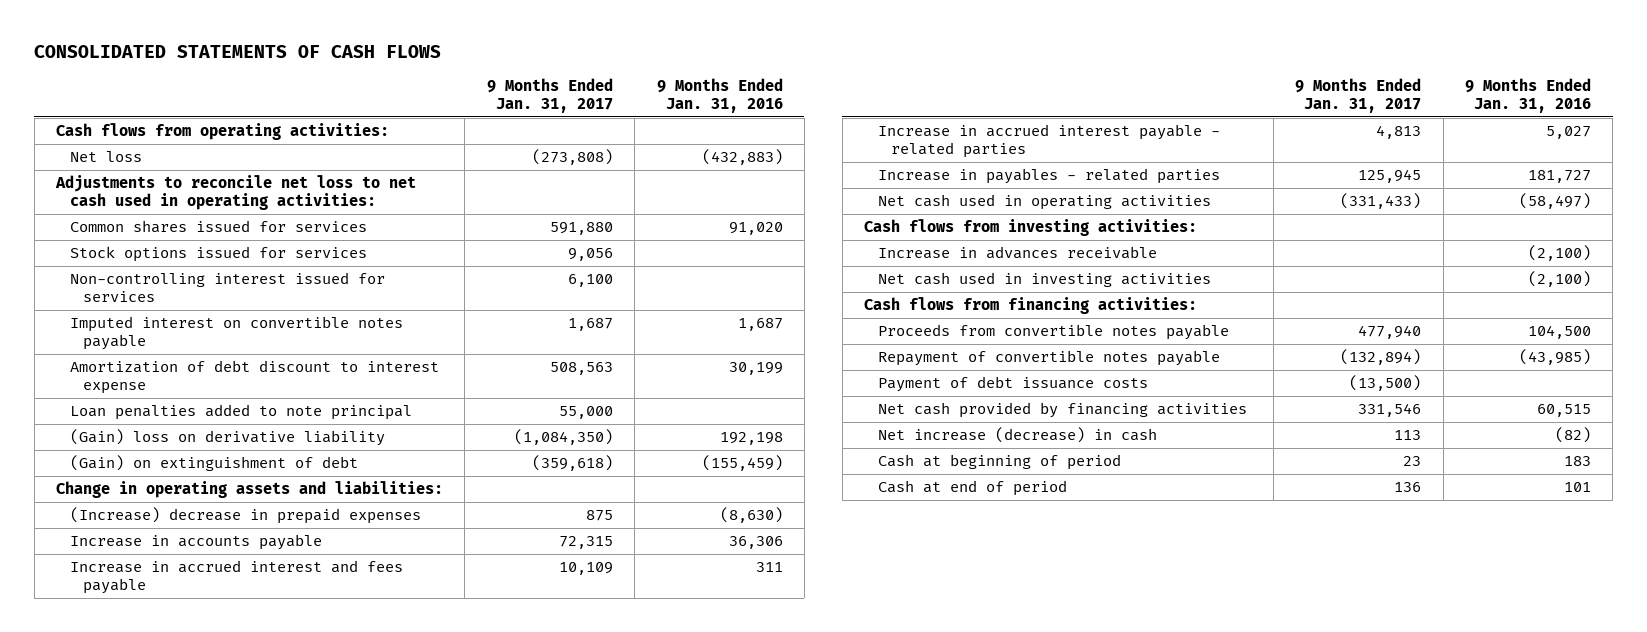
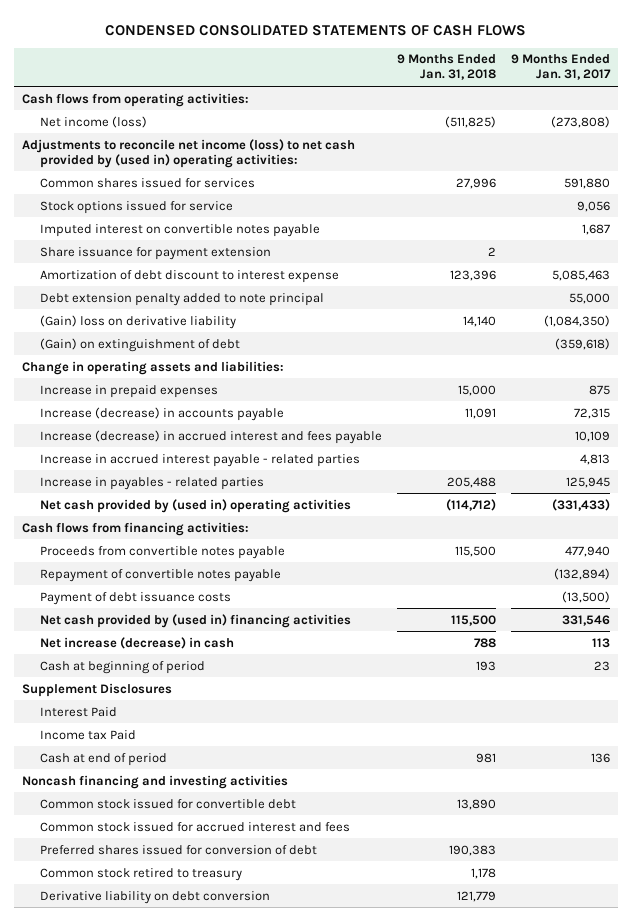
- CONSOLIDATED STATEMENTS OF CASH FLOWS
+ CONDENSED CONSOLIDATED STATEMENTS OF CASH FLOWS
- | 9 Months Ended Jan. 31, 2017 | 9 Months Ended Jan. 31, 2016
+ | 9 Months Ended Jan. 31, 2018 | 9 Months Ended Jan. 31, 2017
- Net loss | (273,808) | (432,883)
- Adjustments to reconcile net loss to net cash used in operating activities:
+ Net income (loss) | (511,825) | (273,808)
+ Adjustments to reconcile net income (loss) to net cash provided by (used in) operating activities:
- Stock options issued for services | 9,056 |
- Non-controlling interest issued for services | 6,100 |
+ Stock options issued for service | | 9,056
- Amortization of debt discount to interest expense | 508,563 | 30,199
- Loan penalties added to note principal | 55,000 |
+ Share issuance for payment extension | 2 |
+ Amortization of debt discount to interest expense | 123,396 | 5,085,463
+ Debt extension penalty added to note principal | | 55,000
- (Increase) decrease in prepaid expenses | 875 | (8,630)
- Increase in accounts payable | 72,315 | 36,306
- Increase in accrued interest and fees payable | 10,109 | 311
+ Increase in prepaid expenses | 15,000 | 875
+ Increase (decrease) in accounts payable | 11,091 | 72,315
+ Increase (decrease) in accrued interest and fees payable | | 10,109
- Net cash used in operating activities | (331,433) | (58,497)
- Cash flows from investing activities:
- Increase in advances receivable | | (2,100)
- Net cash used in investing activities | | (2,100)
+ Net cash provided by (used in) operating activities | (114,712) | (331,433)
- Net cash provided by financing activities | 331,546 | 60,515
+ Net cash provided by (used in) financing activities | 115,500 | 331,546
+ Supplement Disclosures
+ Interest Paid
+ Income tax Paid
+ Noncash financing and investing activities
+ Common stock issued for convertible debt | 13,890 |
+ Common stock issued for accrued interest and fees
+ Preferred shares issued for conversion of debt | 190,383 |
+ Common stock retired to treasury | 1,178 |
+ Derivative liability on debt conversion | 121,779 |

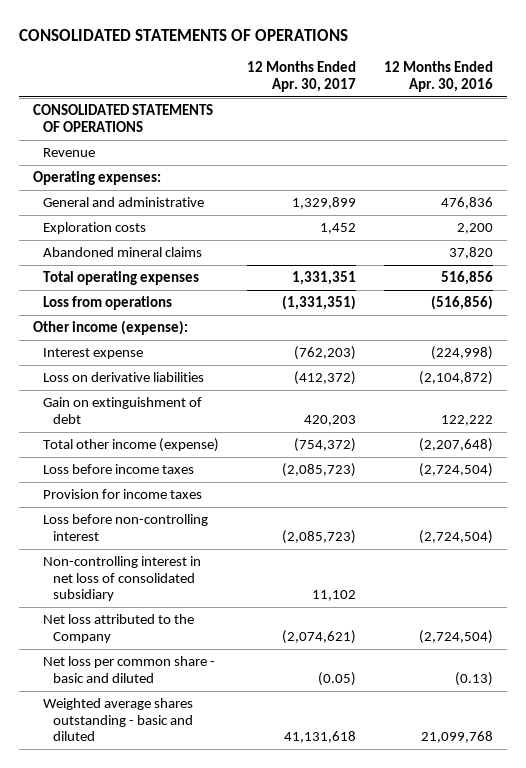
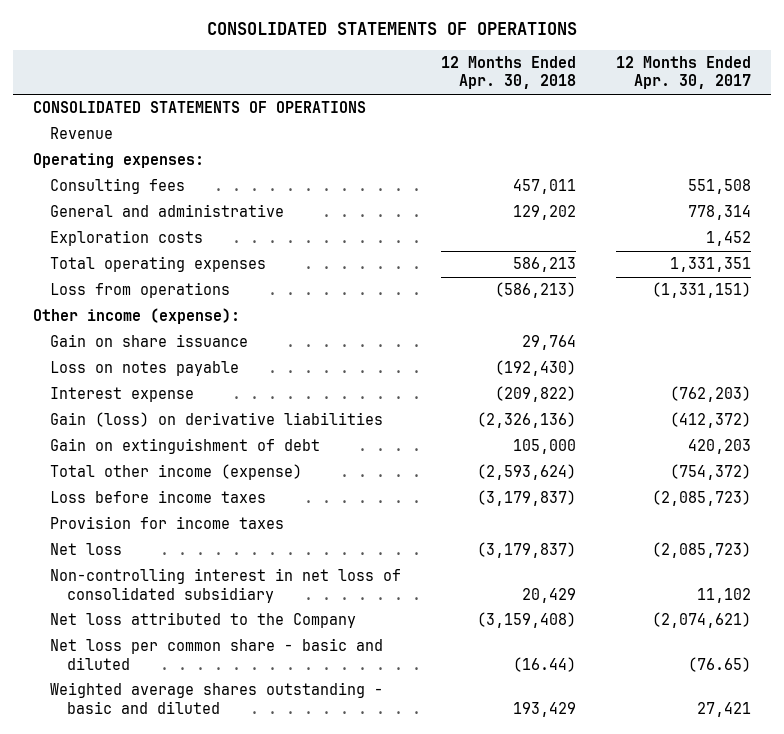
- | 12 Months Ended Apr. 30, 2017 | 12 Months Ended Apr. 30, 2016
+ | 12 Months Ended Apr. 30, 2018 | 12 Months Ended Apr. 30, 2017
- General and administrative | 1,329,899 | 476,836
+ Consulting fees | 457,011 | 551,508
+ General and administrative | 129,202 | 778,314
- Abandoned mineral claims | | 37,820
- Loss from operations | (1,331,351) | (516,856)
+ Loss from operations | (586,213) | (1,331,151)
+ Gain on share issuance | 29,764 |
+ Loss on notes payable | (192,430) |
- Loss on derivative liabilities | (412,372) | (2,104,872)
+ Gain (loss) on derivative liabilities | (2,326,136) | (412,372)
- Loss before non-controlling interest | (2,085,723) | (2,724,504)
+ Net loss | (3,179,837) | (2,085,723)
- Net loss per common share - basic and diluted | (0.05) | (0.13)
- Weighted average shares outstanding - basic and diluted | 41,131,618 | 21,099,768
+ Net loss per common share - basic and diluted | (16.44) | (76.65)
+ Weighted average shares outstanding - basic and diluted | 193,429 | 27,421

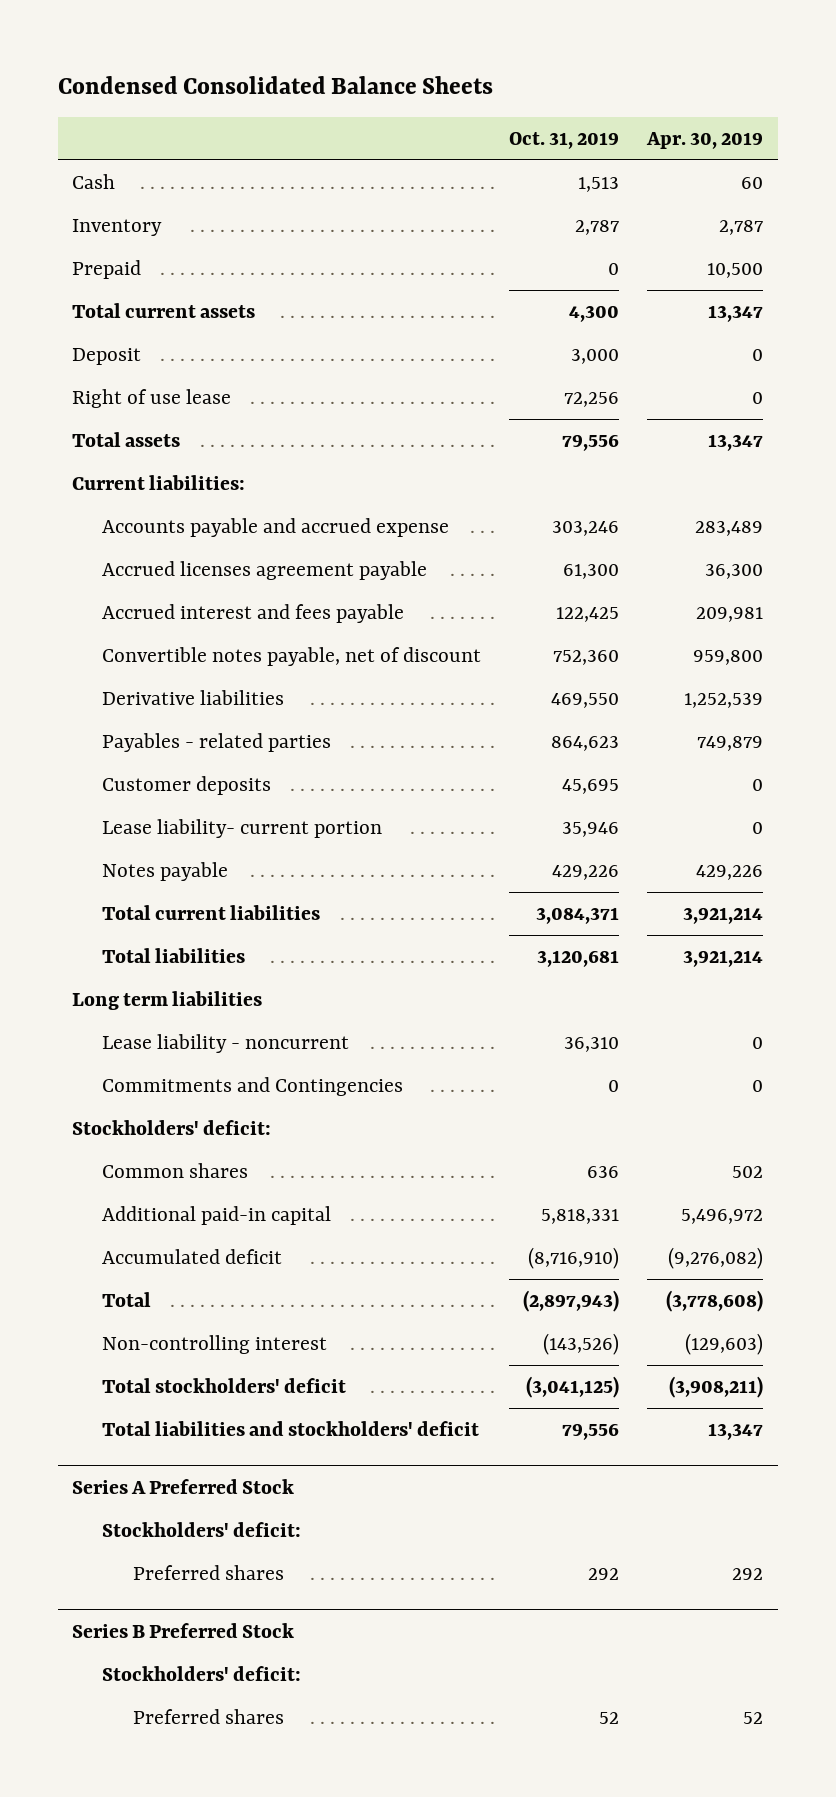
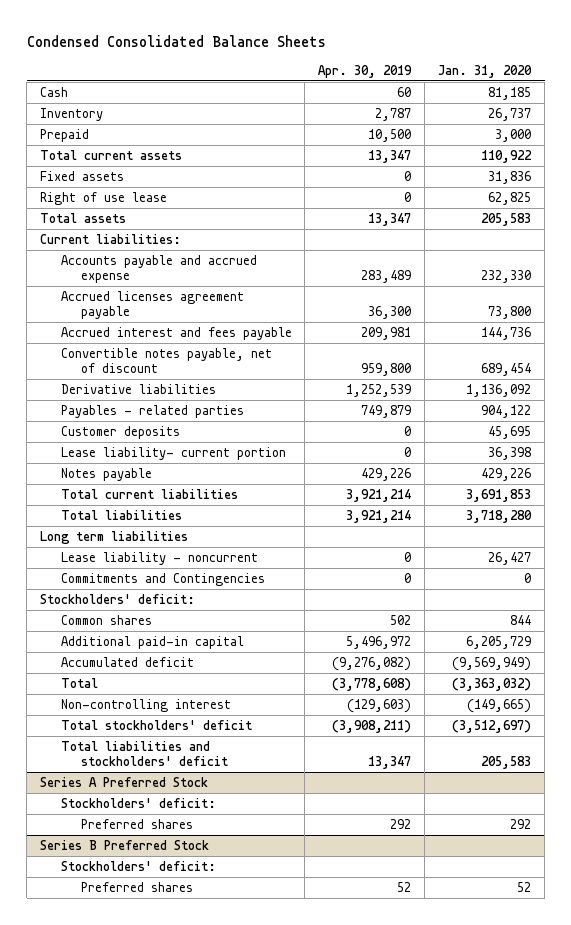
- | Oct. 31, 2019 | Apr. 30, 2019
+ | Apr. 30, 2019 | Jan. 31, 2020
- Deposit | 3,000 | 0
+ Fixed assets | 0 | 31,836

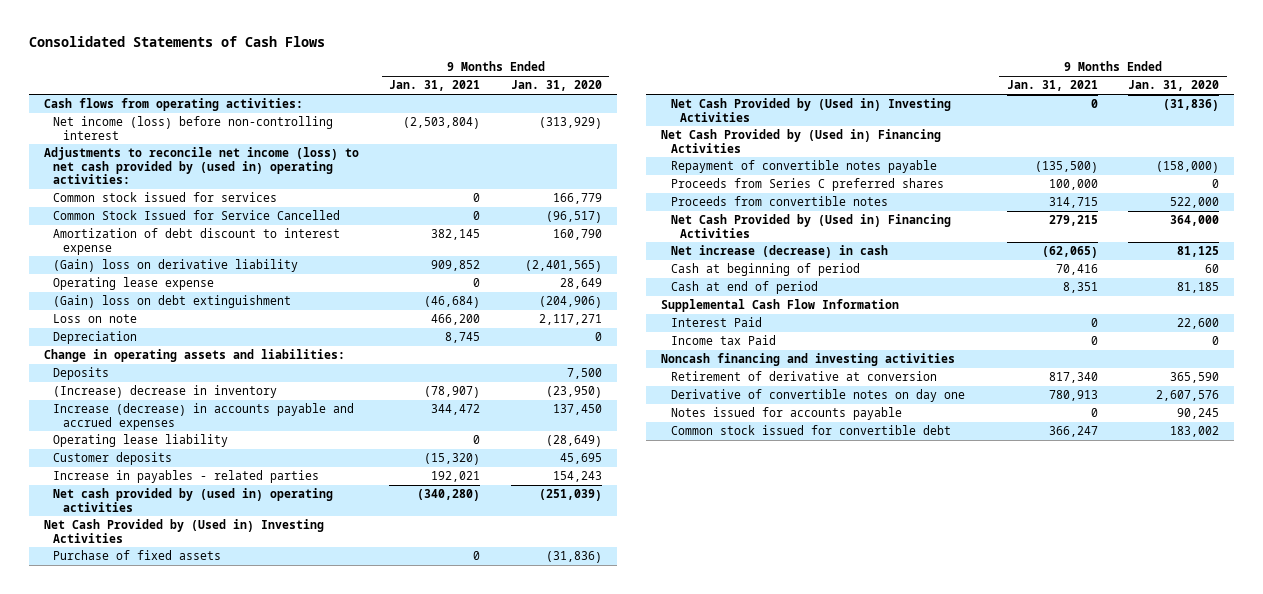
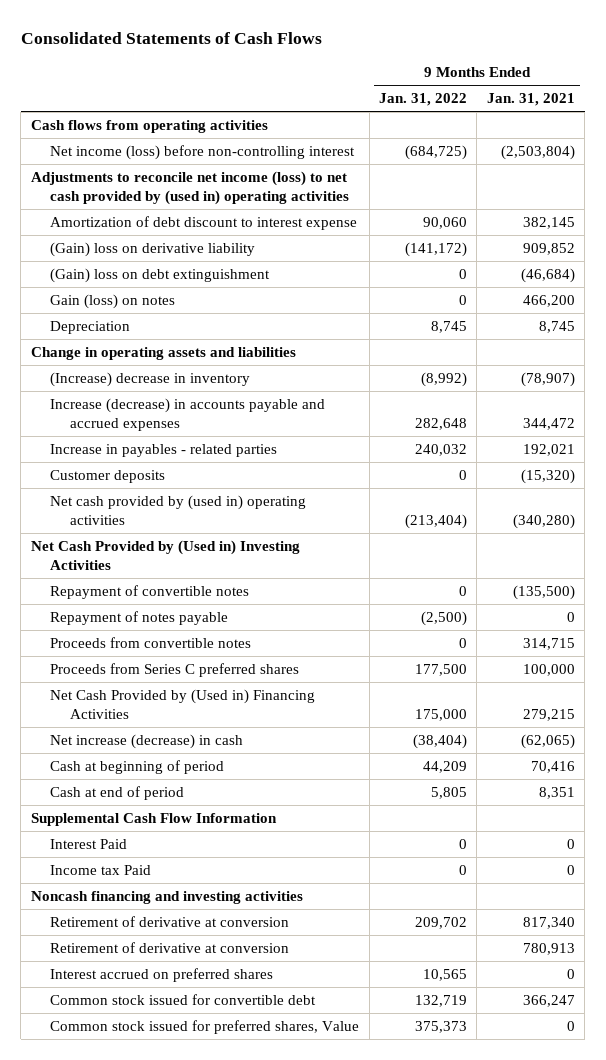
- | 9 Months Ended Jan. 31, 2021 | 9 Months Ended Jan. 31, 2020
+ | 9 Months Ended Jan. 31, 2022 | 9 Months Ended Jan. 31, 2021
- Cash flows from operating activities:
+ Cash flows from operating activities
- Adjustments to reconcile net income (loss) to net cash provided by (used in) operating activities:
- Common stock issued for services | 0 | 166,779
- Common Stock Issued for Service Cancelled | 0 | (96,517)
+ Adjustments to reconcile net income (loss) to net cash provided by (used in) operating activities
- Operating lease expense | 0 | 28,649
- Loss on note | 466,200 | 2,117,271
+ Gain (loss) on notes | 0 | 466,200
- Change in operating assets and liabilities:
- Deposits | | 7,500
+ Change in operating assets and liabilities
- Operating lease liability | 0 | (28,649)
moved down: Customer deposits | 0 | (15,320)
- Purchase of fixed assets | 0 | (31,836)
- Net Cash Provided by (Used in) Investing Activities | 0 | (31,836)
- Net Cash Provided by (Used in) Financing Activities
- Repayment of convertible notes payable | (135,500) | (158,000)
+ Repayment of convertible notes | 0 | (135,500)
+ Repayment of notes payable | (2,500) | 0
moved down: Proceeds from Series C preferred shares | 177,500 | 100,000
- Derivative of convertible notes on day one | 780,913 | 2,607,576
- Notes issued for accounts payable | 0 | 90,245
+ Retirement of derivative at conversion | | 780,913
+ Interest accrued on preferred shares | 10,565 | 0
+ Common stock issued for preferred shares, Value | 375,373 | 0

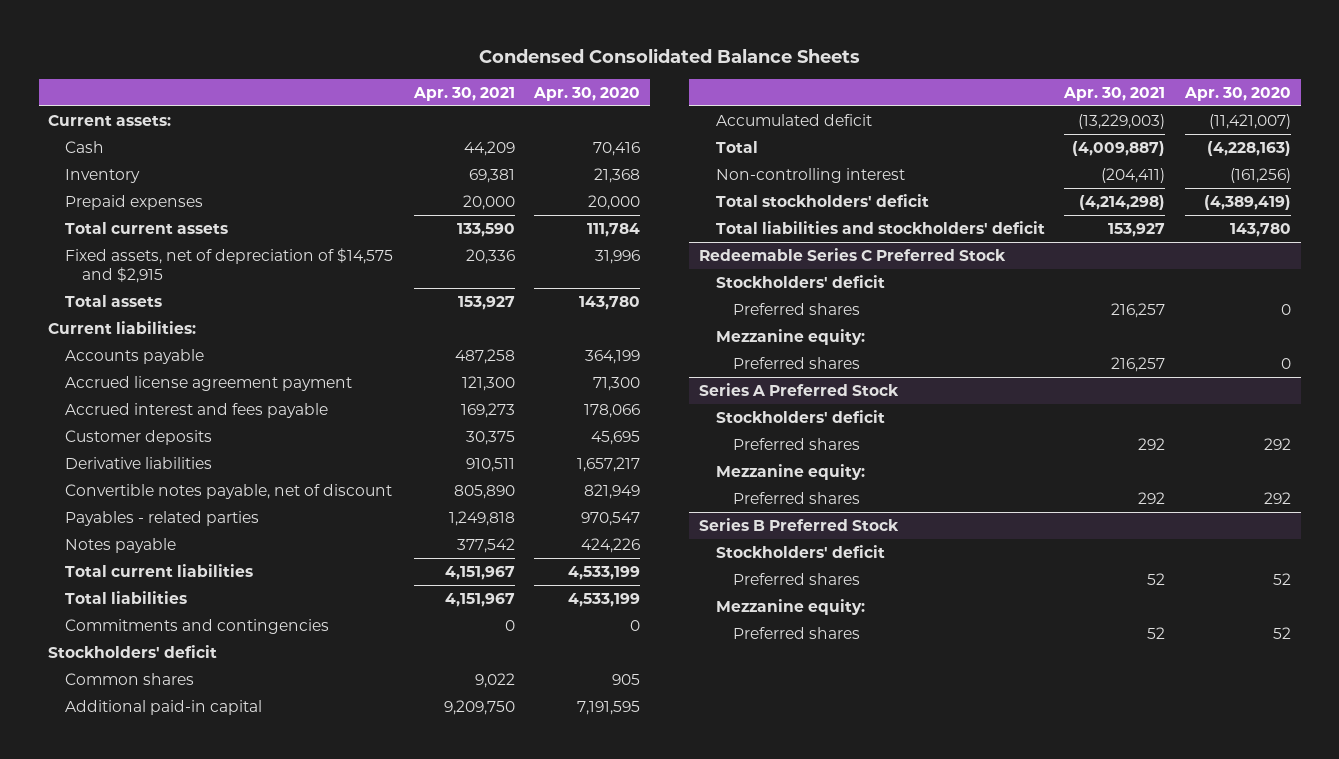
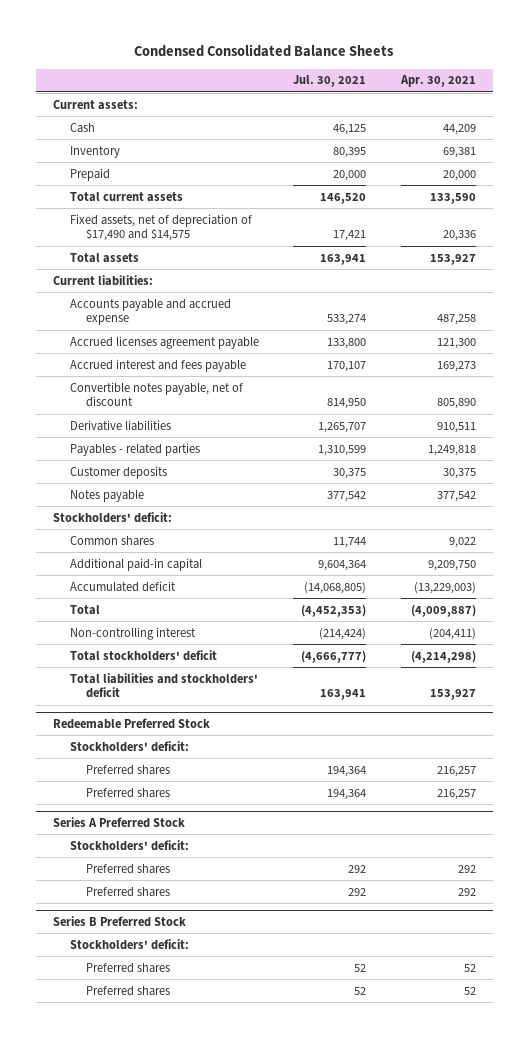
- | Apr. 30, 2021 | Apr. 30, 2020
+ | Jul. 30, 2021 | Apr. 30, 2021
- Prepaid expenses | 20,000 | 20,000
+ Prepaid | 20,000 | 20,000
- Fixed assets, net of depreciation of $14,575 and $2,915 | 20,336 | 31,996
+ Fixed assets, net of depreciation of $17,490 and $14,575 | 17,421 | 20,336
- Accounts payable | 487,258 | 364,199
- Accrued license agreement payment | 121,300 | 71,300
+ Accounts payable and accrued expense | 533,274 | 487,258
+ Accrued licenses agreement payable | 133,800 | 121,300
moved down: Derivative liabilities | 1,265,707 | 910,511
moved down: Customer deposits | 30,375 | 30,375
- Total current liabilities | 4,151,967 | 4,533,199
- Total liabilities | 4,151,967 | 4,533,199
- Commitments and contingencies | 0 | 0
- Stockholders' deficit
+ Stockholders' deficit:
- Redeemable Series C Preferred Stock
- Stockholders' deficit
+ Redeemable Preferred Stock
+ Stockholders' deficit:
- Mezzanine equity:
@ Series A Preferred Stock
- Stockholders' deficit
+ Stockholders' deficit:
- Mezzanine equity:
@ Series B Preferred Stock
- Stockholders' deficit
+ Stockholders' deficit:
- Mezzanine equity:

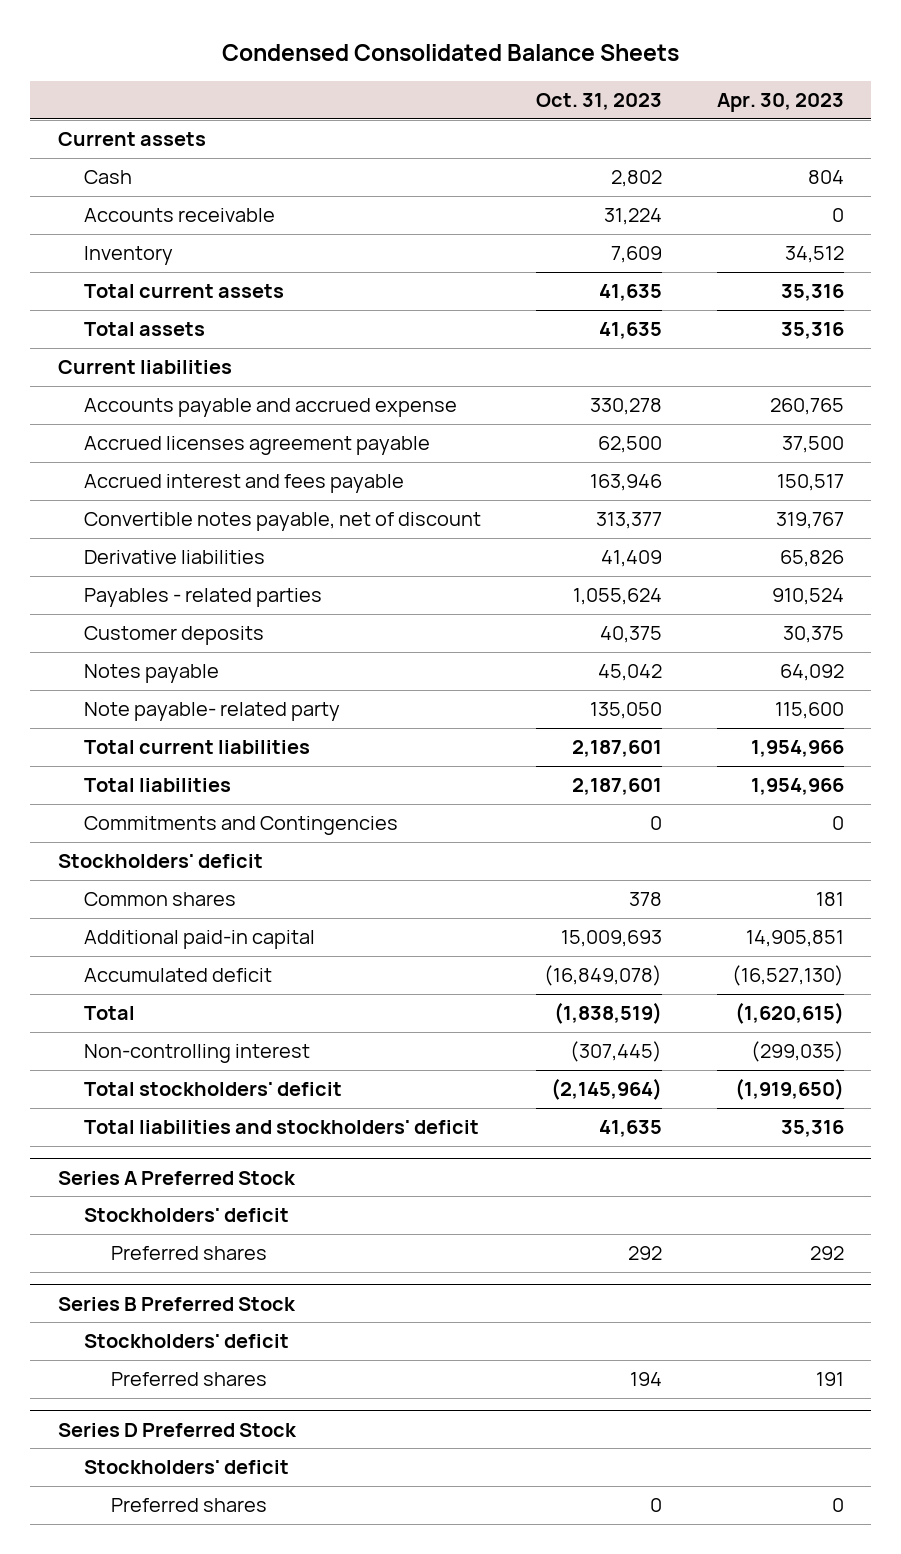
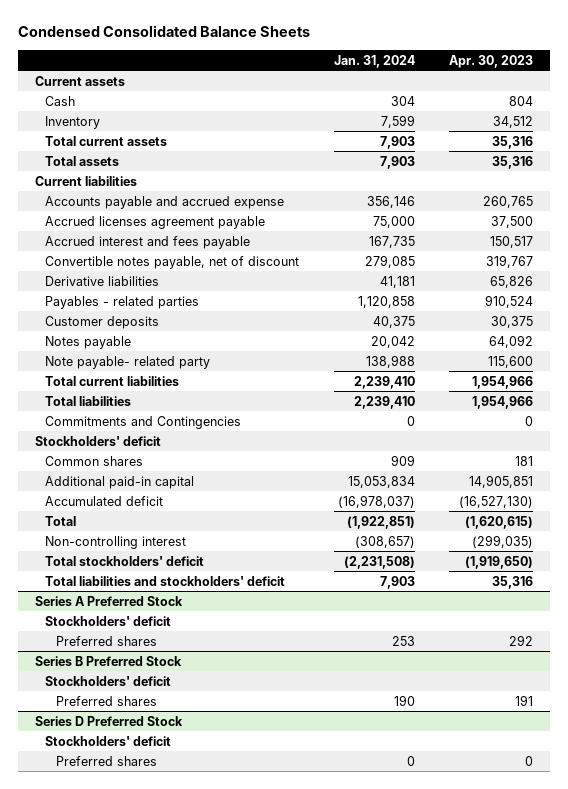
- | Oct. 31, 2023 | Apr. 30, 2023
+ | Jan. 31, 2024 | Apr. 30, 2023
- Accounts receivable | 31,224 | 0

